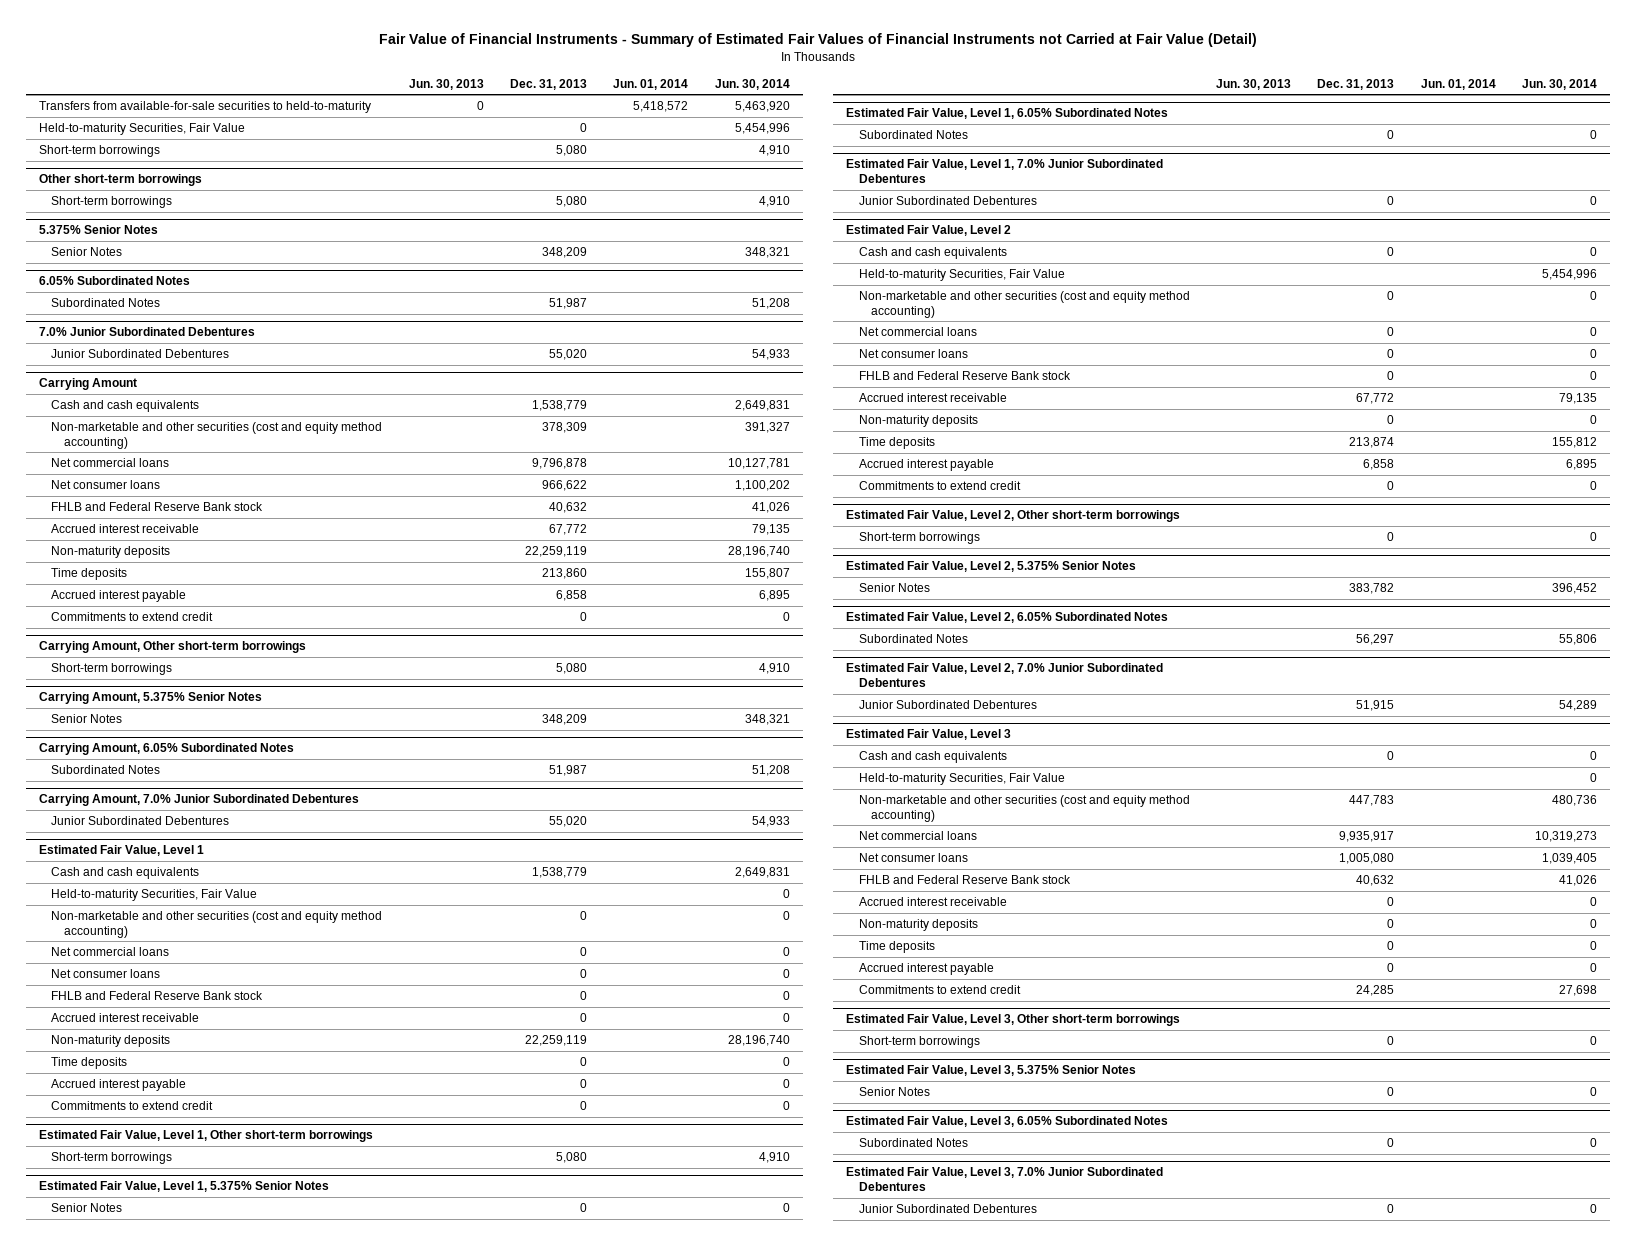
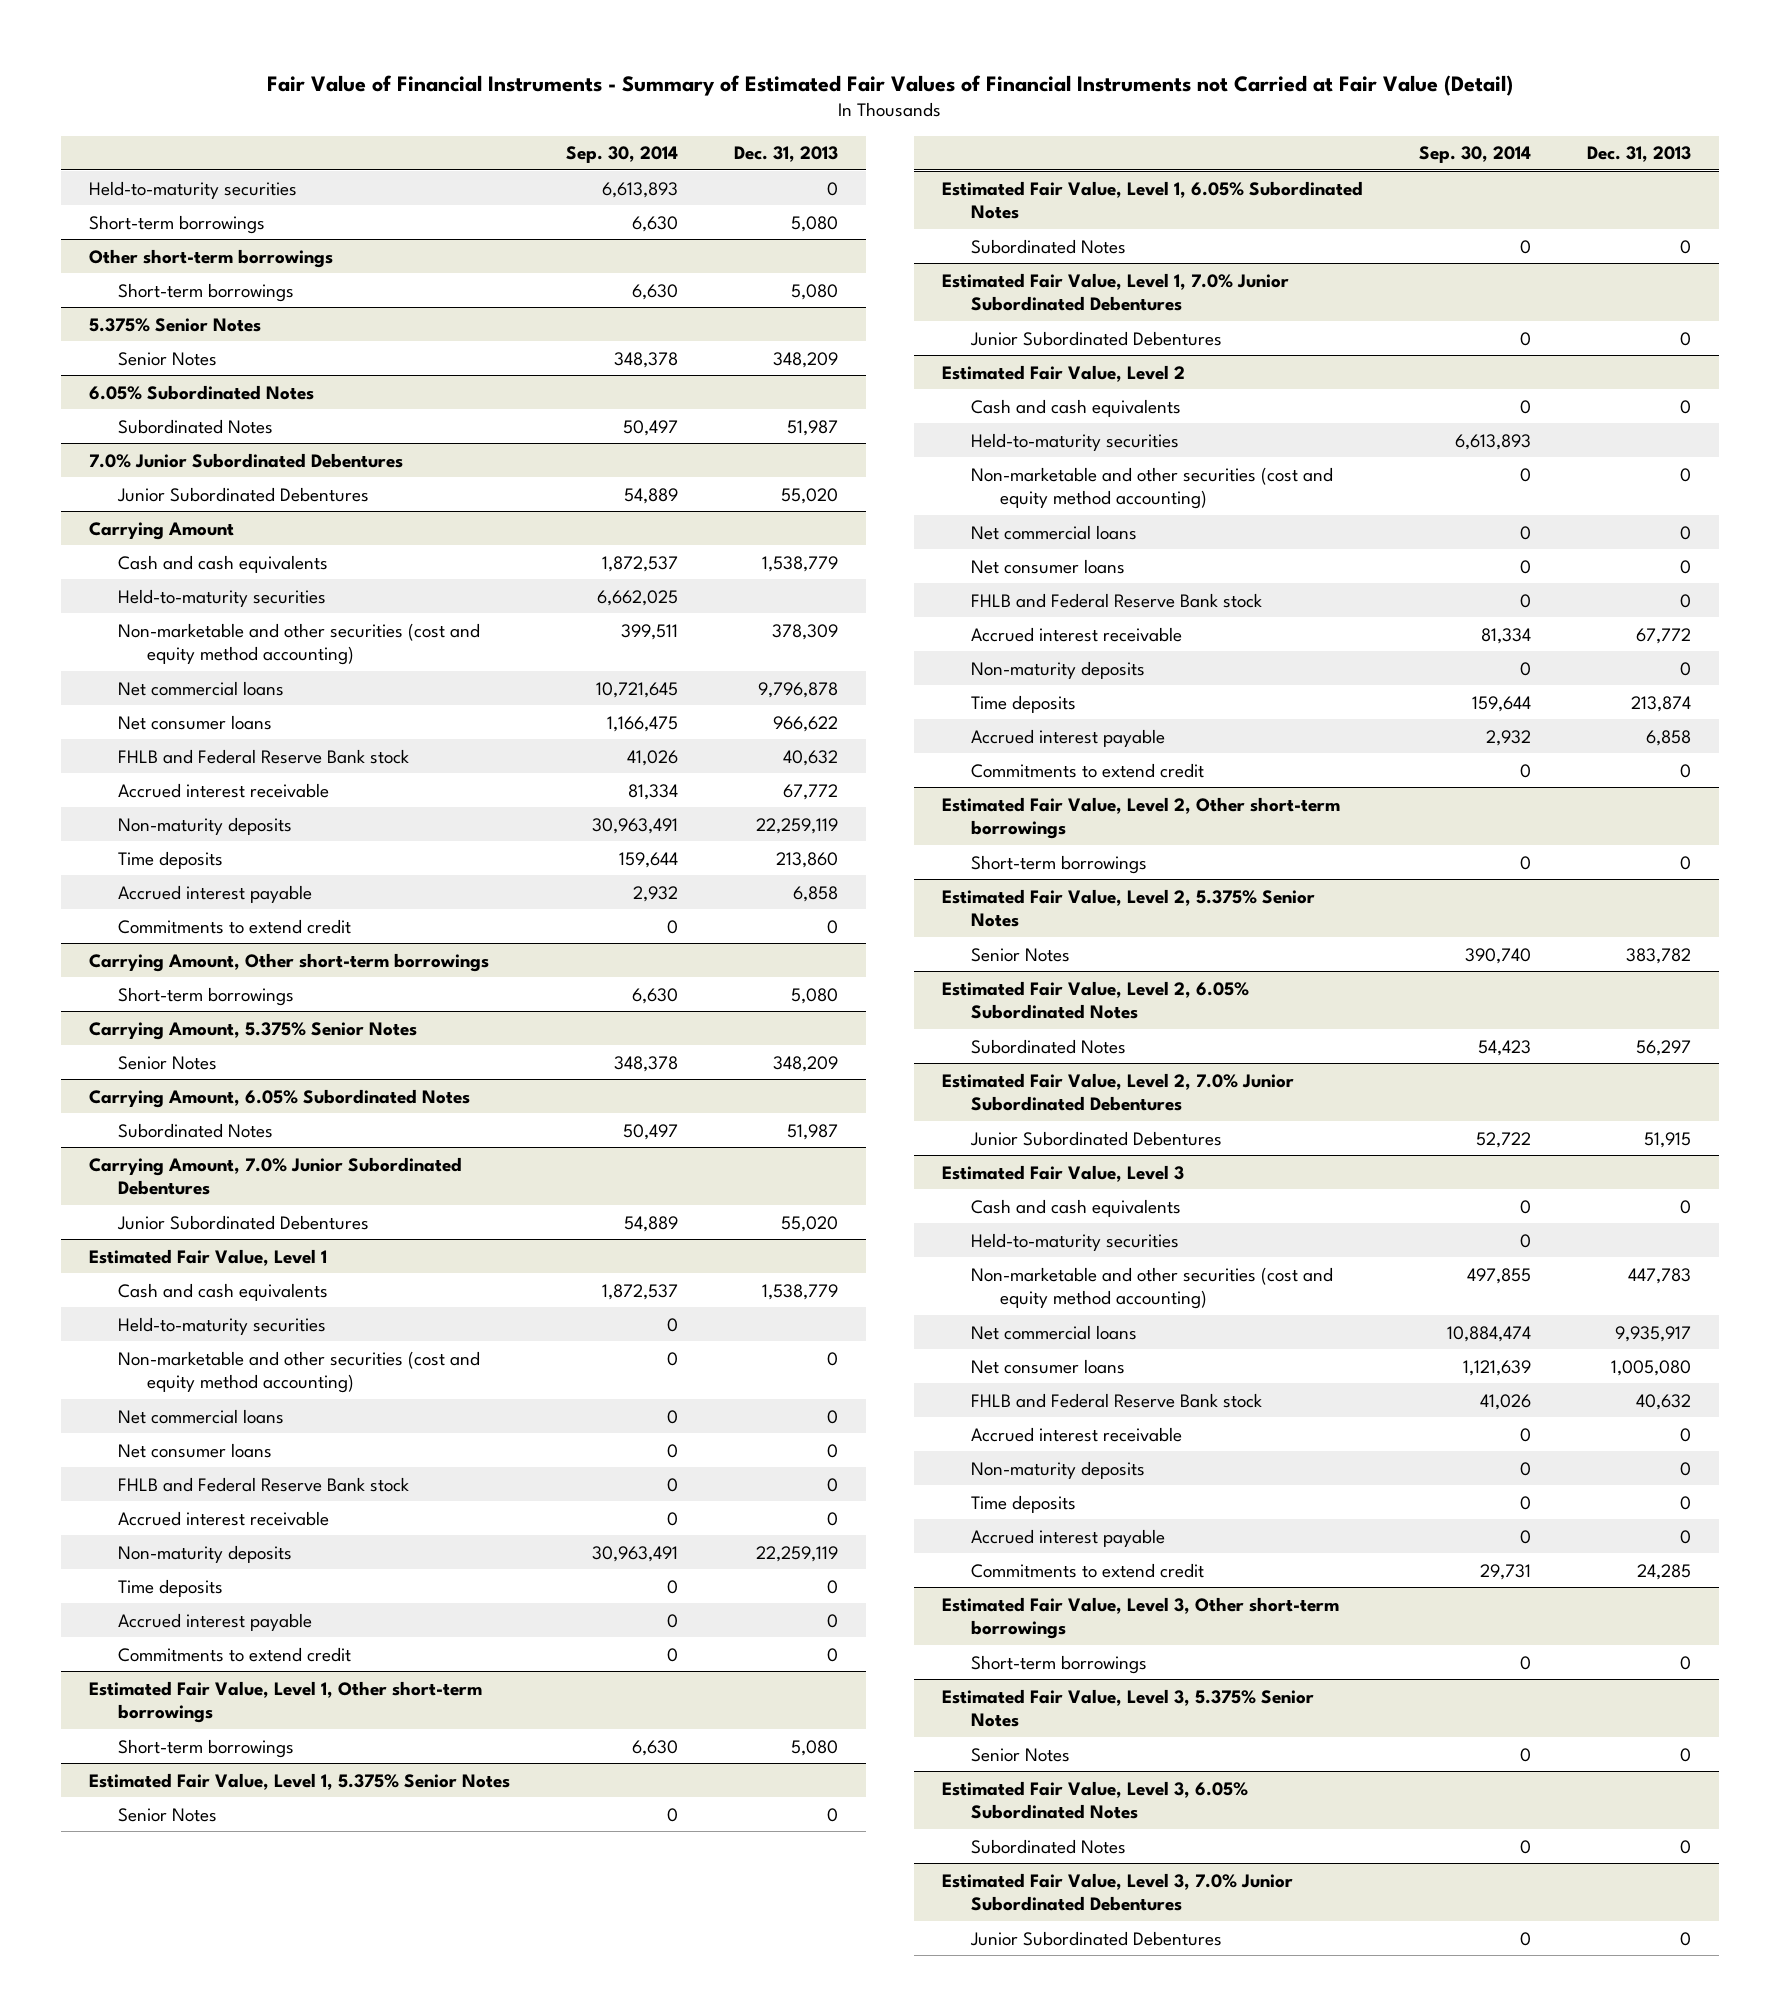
- | Jun. 30, 2013 | Dec. 31, 2013 | Jun. 01, 2014 | Jun. 30, 2014
+ | Sep. 30, 2014 | Dec. 31, 2013
- Transfers from available-for-sale securities to held-to-maturity | 0 | | 5,418,572 | 5,463,920
- Held-to-maturity Securities, Fair Value | | 0 | | 5,454,996
+ Held-to-maturity securities | 6,613,893 | 0
@ Carrying Amount
+ Held-to-maturity securities | 6,662,025 |
@ Estimated Fair Value, Level 1
- Held-to-maturity Securities, Fair Value | | | | 0
+ Held-to-maturity securities | 0 |
@ Estimated Fair Value, Level 2
- Held-to-maturity Securities, Fair Value | | | | 5,454,996
+ Held-to-maturity securities | 6,613,893 |
@ Estimated Fair Value, Level 3
- Held-to-maturity Securities, Fair Value | | | | 0
+ Held-to-maturity securities | 0 |

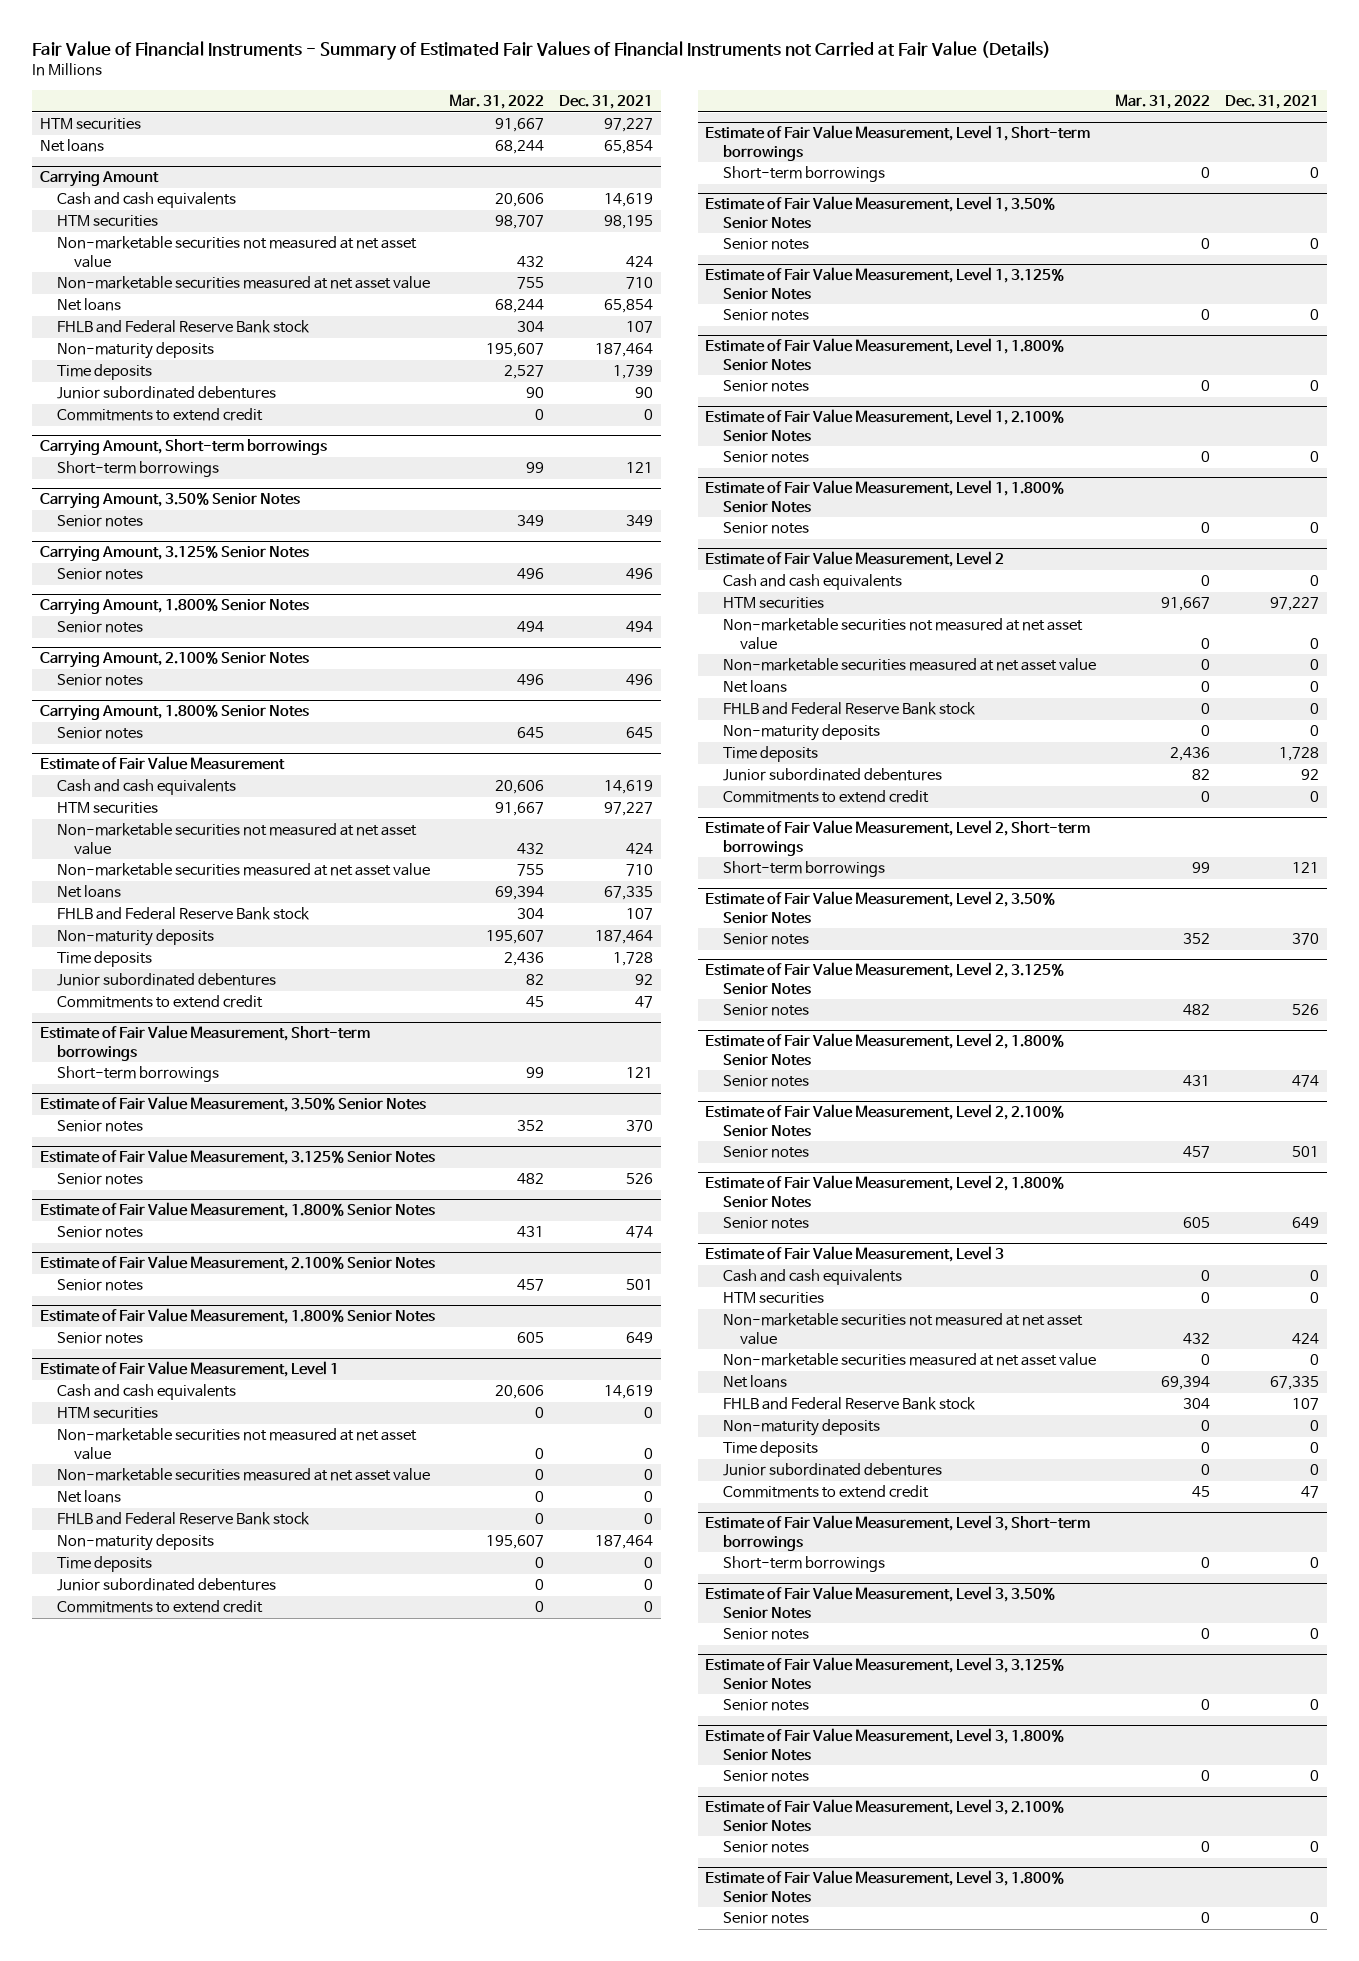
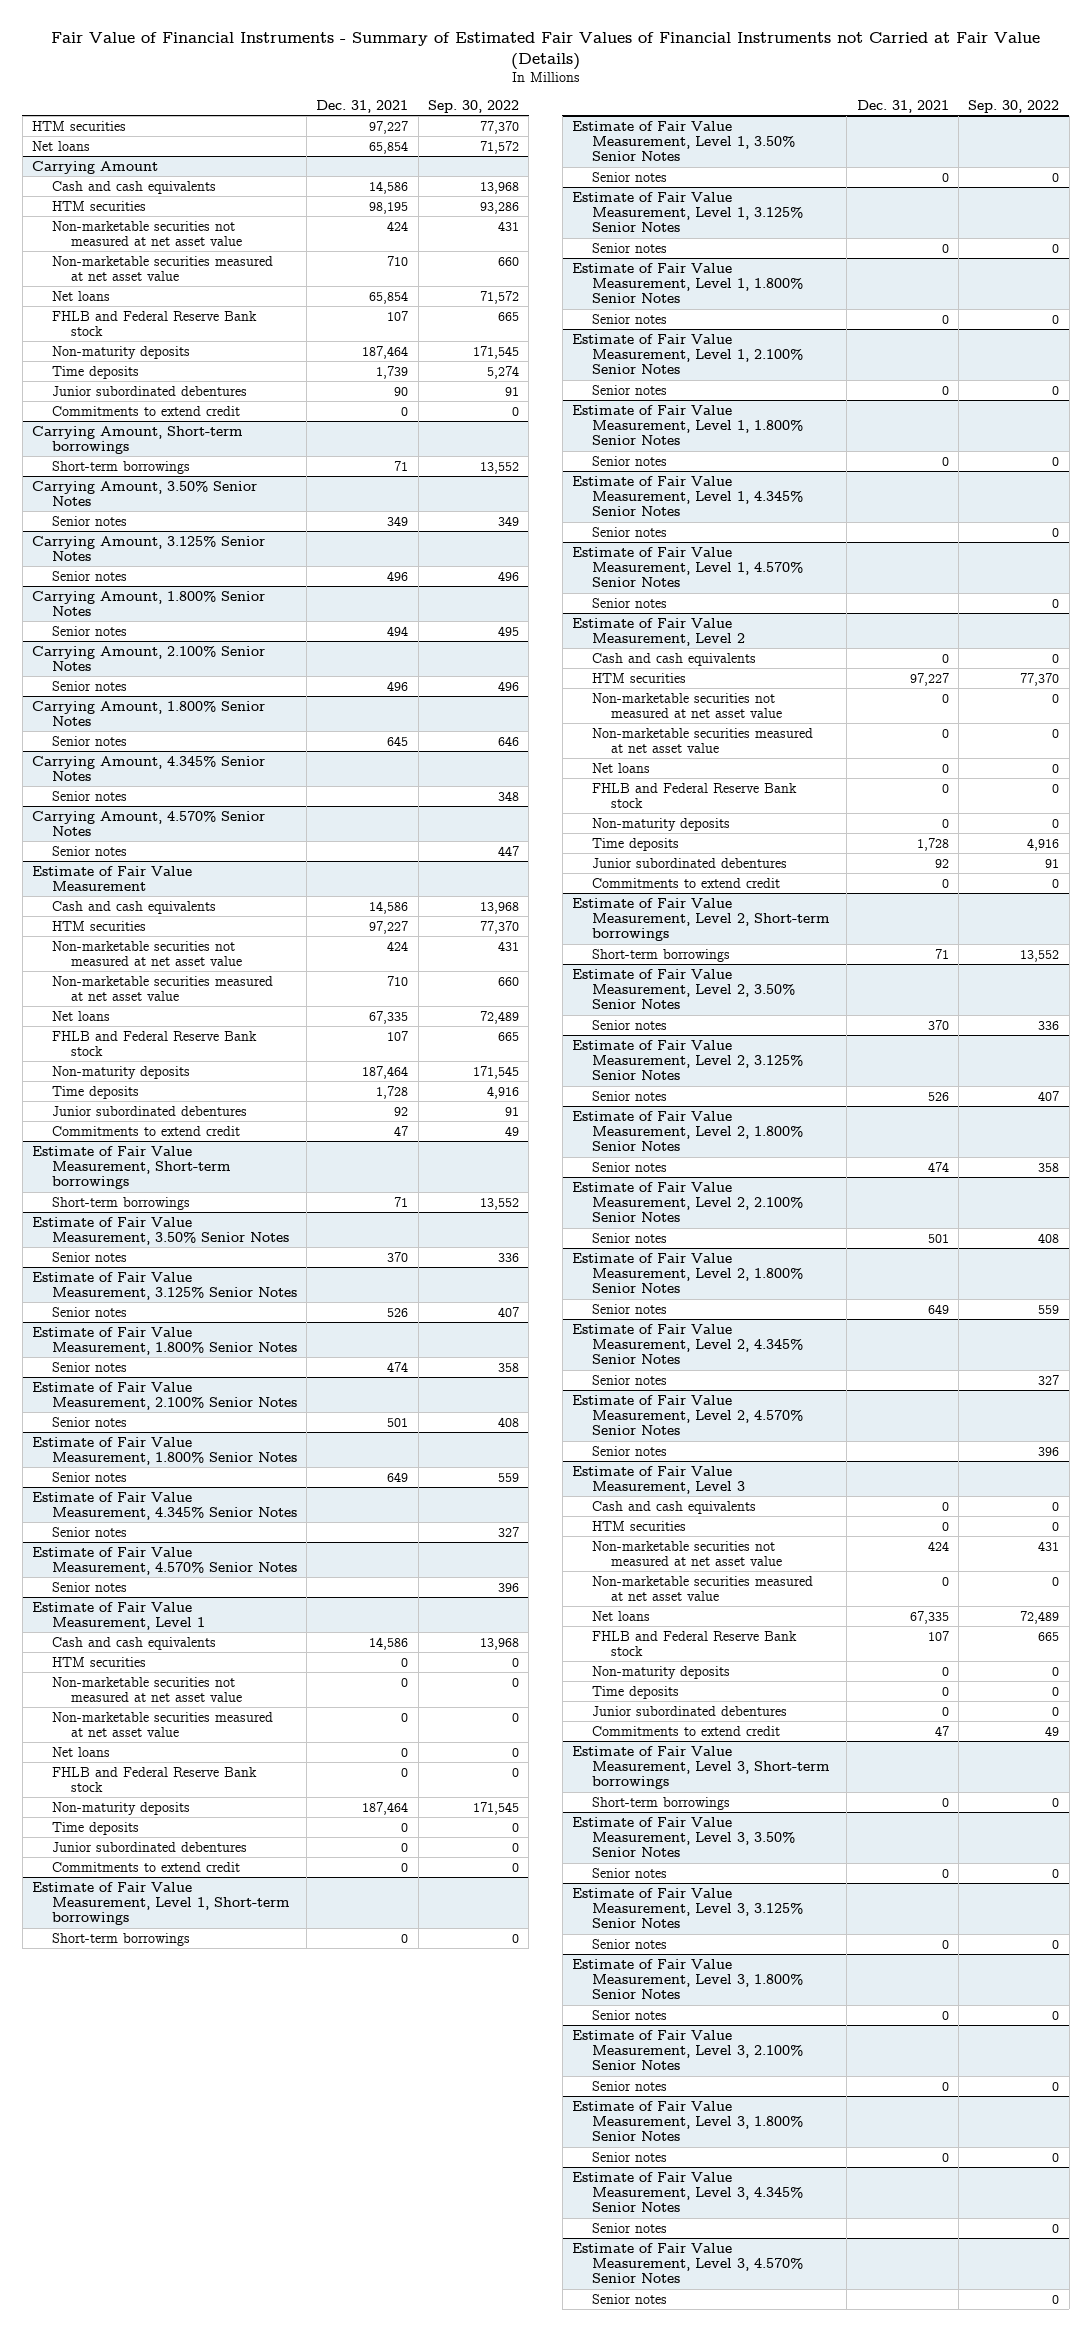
- | Mar. 31, 2022 | Dec. 31, 2021
+ | Dec. 31, 2021 | Sep. 30, 2022
@ Carrying Amount
- Cash and cash equivalents | 20,606 | 14,619
+ Cash and cash equivalents | 14,586 | 13,968
@ Carrying Amount, Short-term borrowings
- Short-term borrowings | 99 | 121
+ Short-term borrowings | 71 | 13,552
+ Carrying Amount, 4.345% Senior Notes
+ Senior notes | | 348
+ Carrying Amount, 4.570% Senior Notes
+ Senior notes | | 447
@ Estimate of Fair Value Measurement
- Cash and cash equivalents | 20,606 | 14,619
+ Cash and cash equivalents | 14,586 | 13,968
@ Estimate of Fair Value Measurement, Short-term borrowings
- Short-term borrowings | 99 | 121
+ Short-term borrowings | 71 | 13,552
+ Estimate of Fair Value Measurement, 4.345% Senior Notes
+ Senior notes | | 327
+ Estimate of Fair Value Measurement, 4.570% Senior Notes
+ Senior notes | | 396
@ Estimate of Fair Value Measurement, Level 1
- Cash and cash equivalents | 20,606 | 14,619
+ Cash and cash equivalents | 14,586 | 13,968
+ Estimate of Fair Value Measurement, Level 1, 4.345% Senior Notes
+ Senior notes | | 0
+ Estimate of Fair Value Measurement, Level 1, 4.570% Senior Notes
+ Senior notes | | 0
@ Estimate of Fair Value Measurement, Level 2, Short-term borrowings
- Short-term borrowings | 99 | 121
+ Short-term borrowings | 71 | 13,552
+ Estimate of Fair Value Measurement, Level 2, 4.345% Senior Notes
+ Senior notes | | 327
+ Estimate of Fair Value Measurement, Level 2, 4.570% Senior Notes
+ Senior notes | | 396
+ Estimate of Fair Value Measurement, Level 3, 4.345% Senior Notes
+ Senior notes | | 0
+ Estimate of Fair Value Measurement, Level 3, 4.570% Senior Notes
+ Senior notes | | 0

